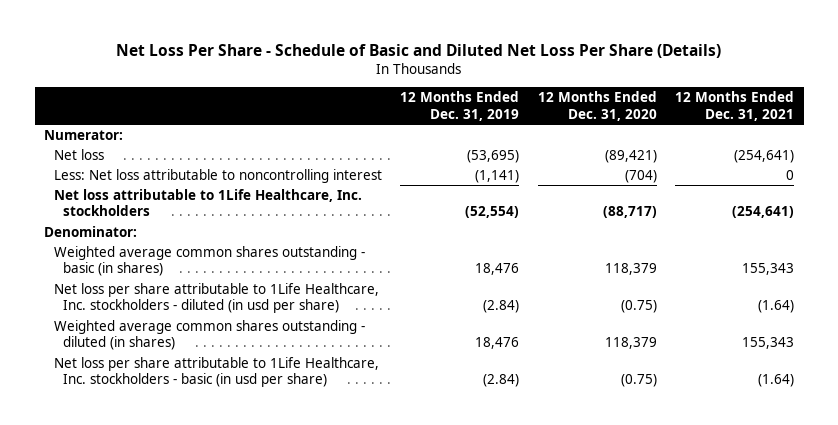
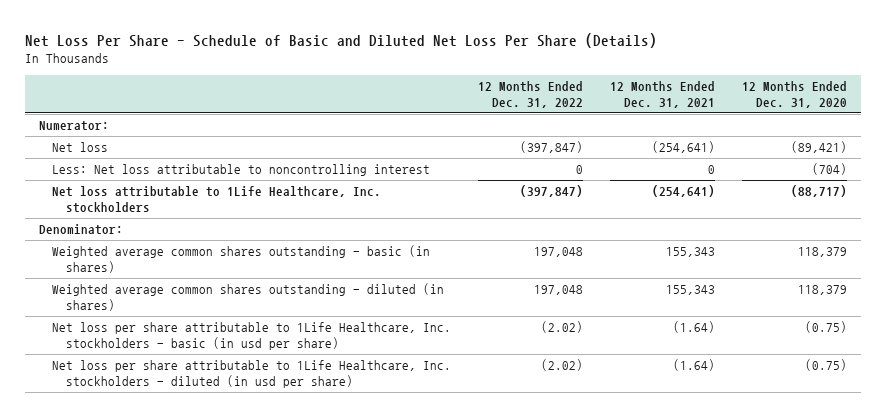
- | 12 Months Ended Dec. 31, 2019 | 12 Months Ended Dec. 31, 2020 | 12 Months Ended Dec. 31, 2021
+ | 12 Months Ended Dec. 31, 2022 | 12 Months Ended Dec. 31, 2021 | 12 Months Ended Dec. 31, 2020
moved down: Net loss per share attributable to 1Life Healthcare, Inc. stockholders - diluted (in usd per share) | (2.02) | (1.64) | (0.75)

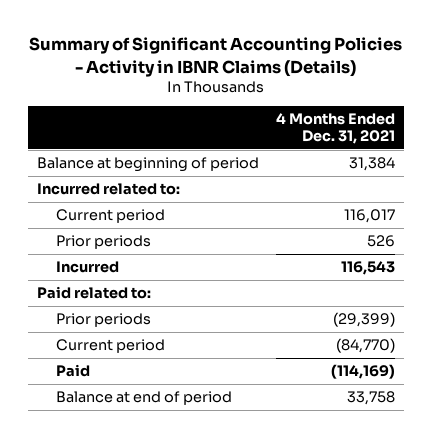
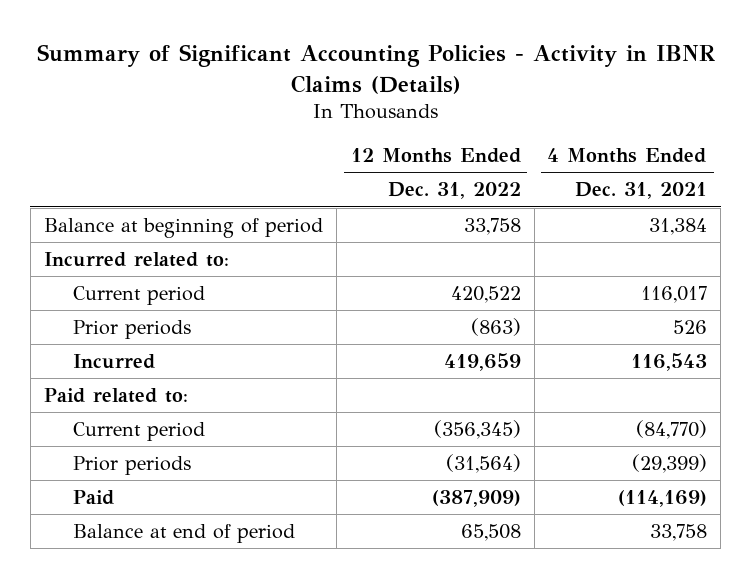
- | 4 Months Ended Dec. 31, 2021
+ | 12 Months Ended Dec. 31, 2022 | 4 Months Ended Dec. 31, 2021
moved down: Prior periods | (31,564) | (29,399)

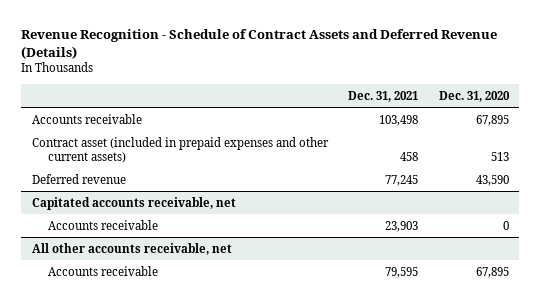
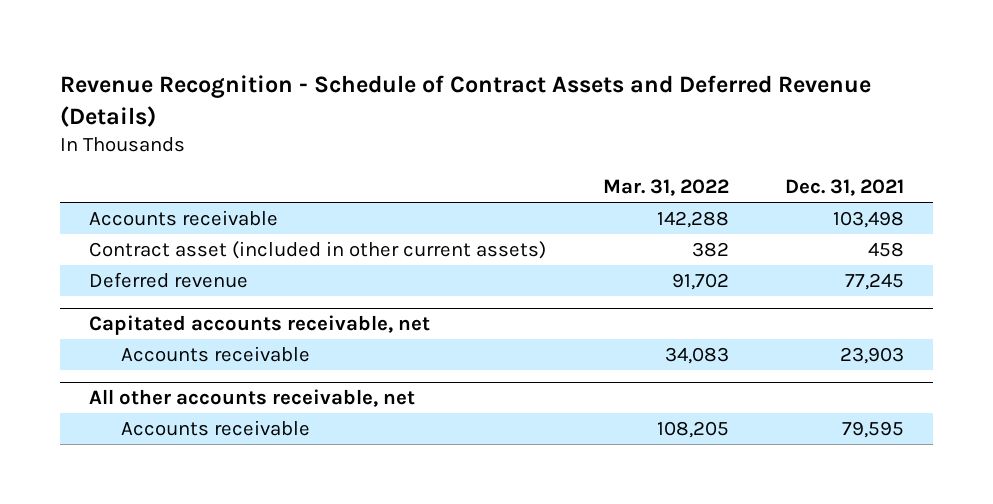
- | Dec. 31, 2021 | Dec. 31, 2020
+ | Mar. 31, 2022 | Dec. 31, 2021
- Contract asset (included in prepaid expenses and other current assets) | 458 | 513
+ Contract asset (included in other current assets) | 382 | 458

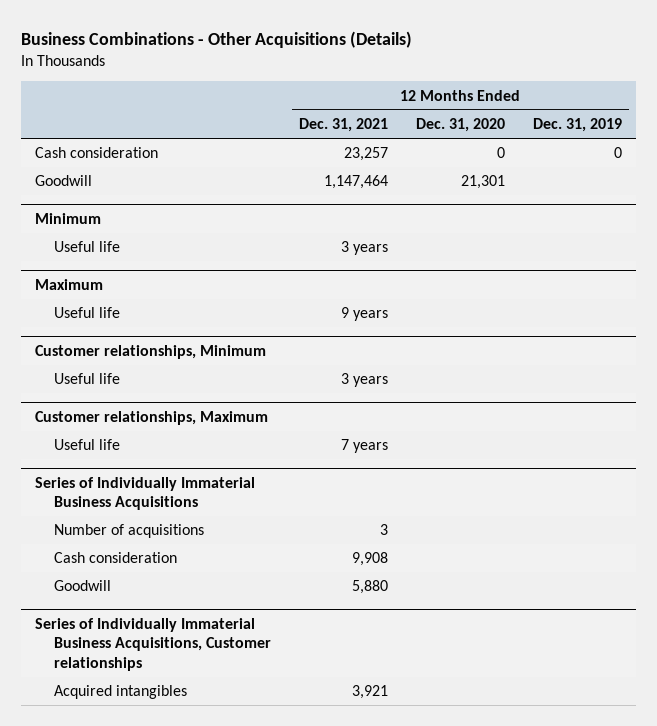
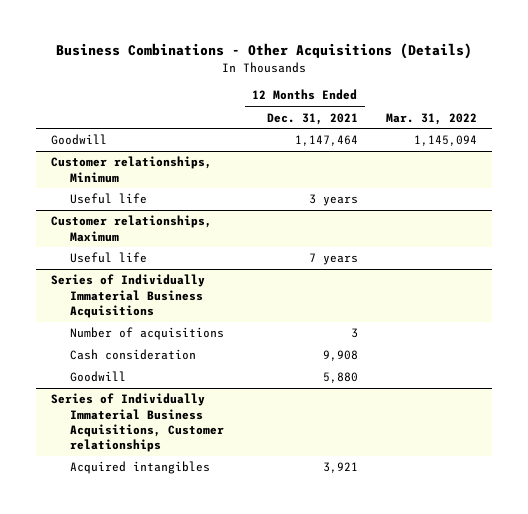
- | 12 Months Ended Dec. 31, 2021 | 12 Months Ended Dec. 31, 2020 | 12 Months Ended Dec. 31, 2019
+ | 12 Months Ended Dec. 31, 2021 | Mar. 31, 2022
- Cash consideration | 23,257 | 0 | 0
- Minimum
- Useful life | 3 years | |
- Maximum
- Useful life | 9 years | |

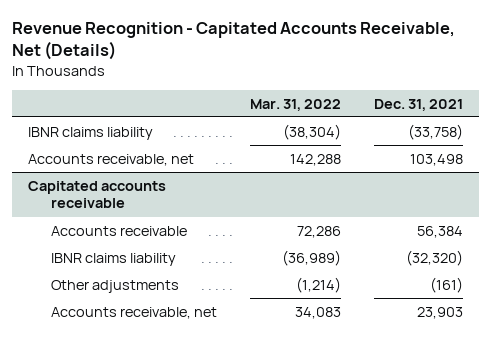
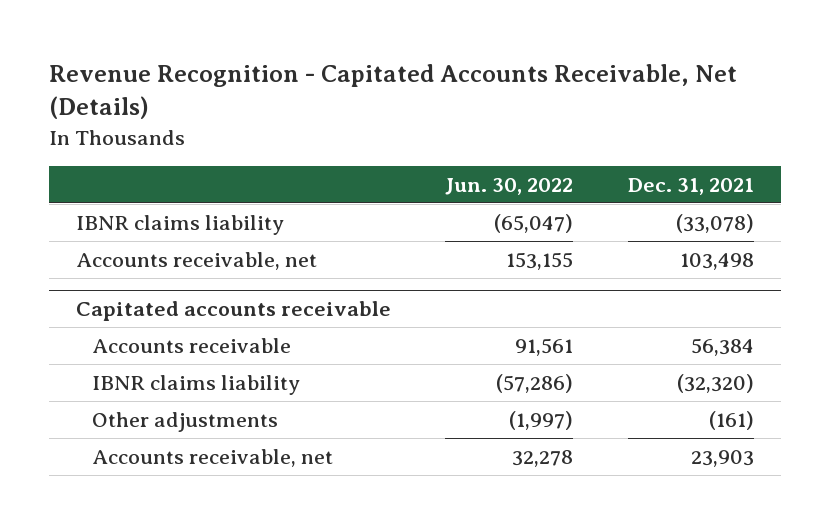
- | Mar. 31, 2022 | Dec. 31, 2021
+ | Jun. 30, 2022 | Dec. 31, 2021
- IBNR claims liability | (38,304) | (33,758)
+ IBNR claims liability | (65,047) | (33,078)

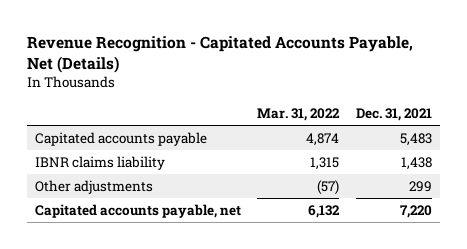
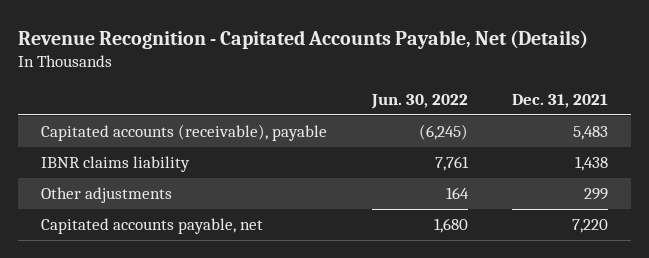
- | Mar. 31, 2022 | Dec. 31, 2021
+ | Jun. 30, 2022 | Dec. 31, 2021
- Capitated accounts payable | 4,874 | 5,483
+ Capitated accounts (receivable), payable | (6,245) | 5,483

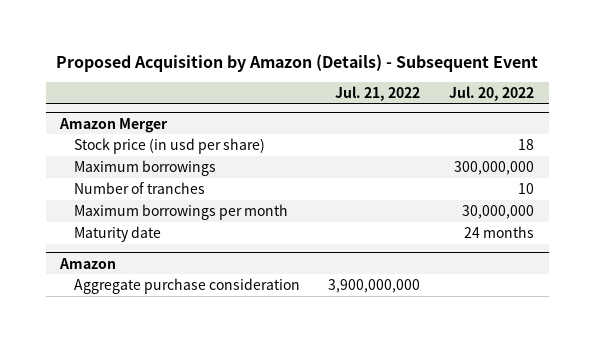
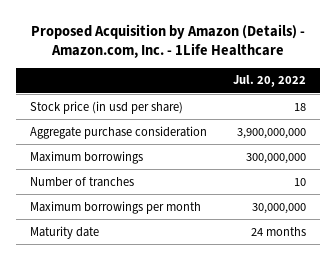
- Proposed Acquisition by Amazon (Details) - Subsequent Event
+ Proposed Acquisition by Amazon (Details) - Amazon.com, Inc. - 1Life Healthcare
- | Jul. 21, 2022 | Jul. 20, 2022
+ | Jul. 20, 2022
- Amazon Merger
+ Aggregate purchase consideration | 3,900,000,000
- Amazon
- Aggregate purchase consideration | 3,900,000,000 |

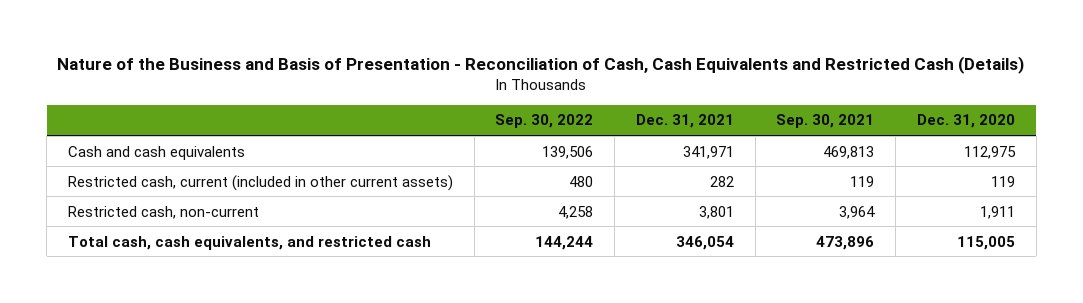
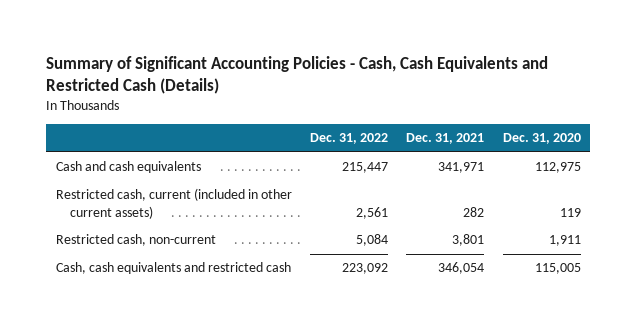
- Nature of the Business and Basis of Presentation - Reconciliation of Cash, Cash Equivalents and Restricted Cash (Details)
+ Summary of Significant Accounting Policies - Cash, Cash Equivalents and Restricted Cash (Details)
- | Sep. 30, 2022 | Dec. 31, 2021 | Sep. 30, 2021 | Dec. 31, 2020
+ | Dec. 31, 2022 | Dec. 31, 2021 | Dec. 31, 2020
- Total cash, cash equivalents, and restricted cash | 144,244 | 346,054 | 473,896 | 115,005
+ Cash, cash equivalents and restricted cash | 223,092 | 346,054 | 115,005

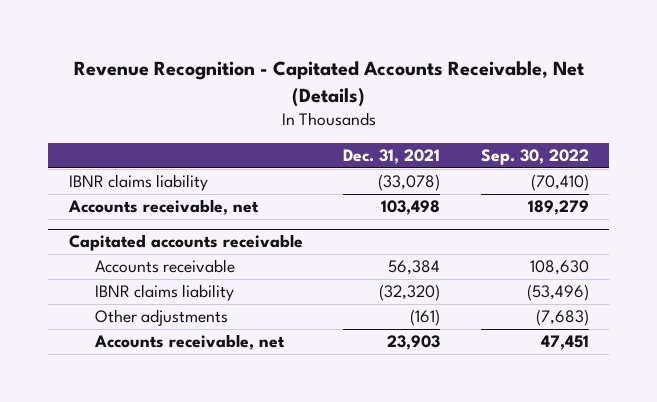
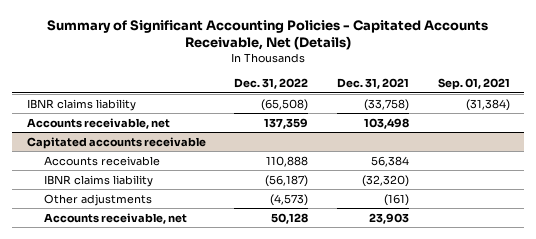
- Revenue Recognition - Capitated Accounts Receivable, Net (Details)
+ Summary of Significant Accounting Policies - Capitated Accounts Receivable, Net (Details)
- | Dec. 31, 2021 | Sep. 30, 2022
+ | Dec. 31, 2022 | Dec. 31, 2021 | Sep. 01, 2021
- IBNR claims liability | (33,078) | (70,410)
+ IBNR claims liability | (65,508) | (33,758) | (31,384)

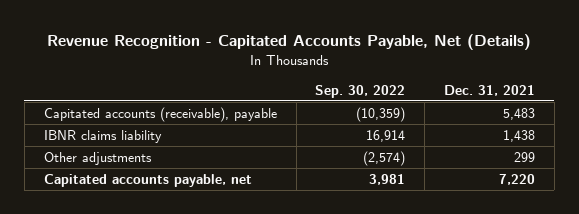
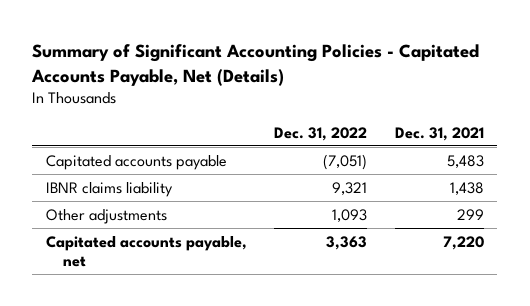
- Revenue Recognition - Capitated Accounts Payable, Net (Details)
+ Summary of Significant Accounting Policies - Capitated Accounts Payable, Net (Details)
- | Sep. 30, 2022 | Dec. 31, 2021
+ | Dec. 31, 2022 | Dec. 31, 2021
- Capitated accounts (receivable), payable | (10,359) | 5,483
+ Capitated accounts payable | (7,051) | 5,483

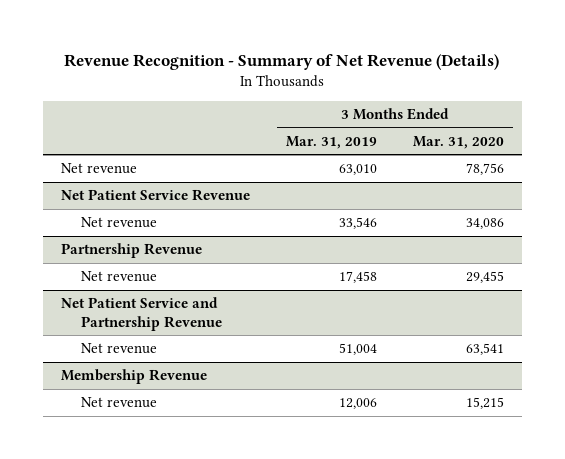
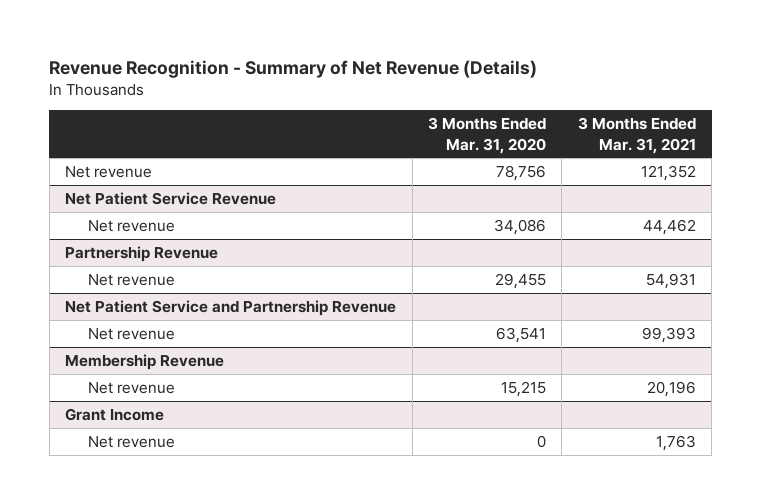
- | 3 Months Ended Mar. 31, 2019 | 3 Months Ended Mar. 31, 2020
+ | 3 Months Ended Mar. 31, 2020 | 3 Months Ended Mar. 31, 2021
+ Grant Income
+ Net revenue | 0 | 1,763

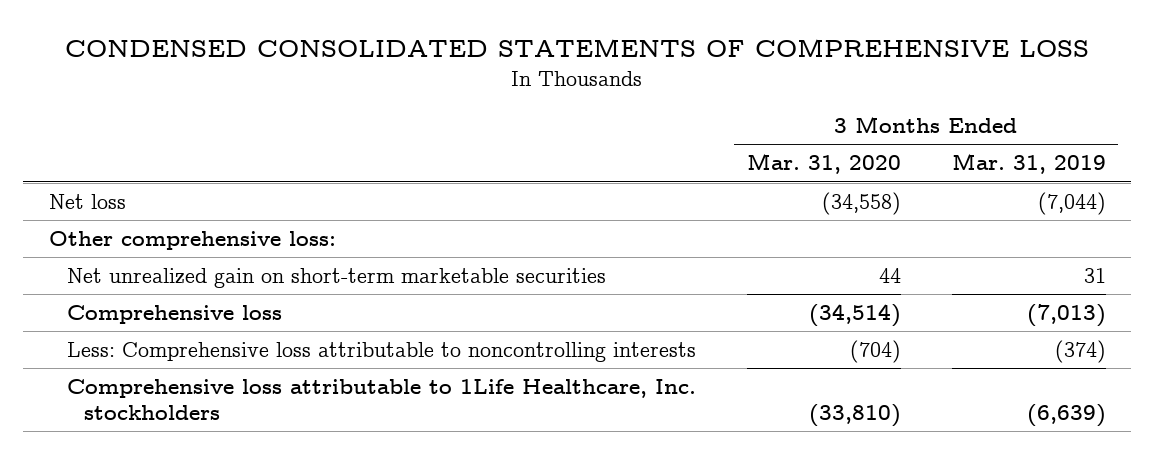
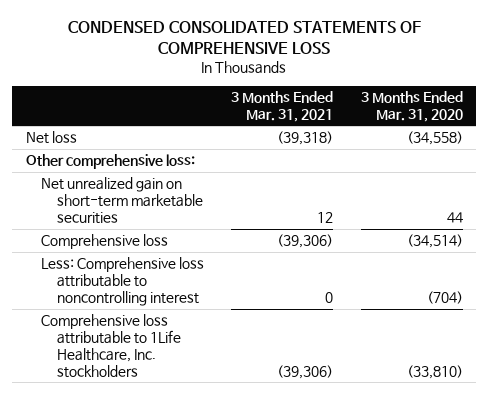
- | 3 Months Ended Mar. 31, 2020 | 3 Months Ended Mar. 31, 2019
+ | 3 Months Ended Mar. 31, 2021 | 3 Months Ended Mar. 31, 2020
- Less: Comprehensive loss attributable to noncontrolling interests | (704) | (374)
+ Less: Comprehensive loss attributable to noncontrolling interest | 0 | (704)

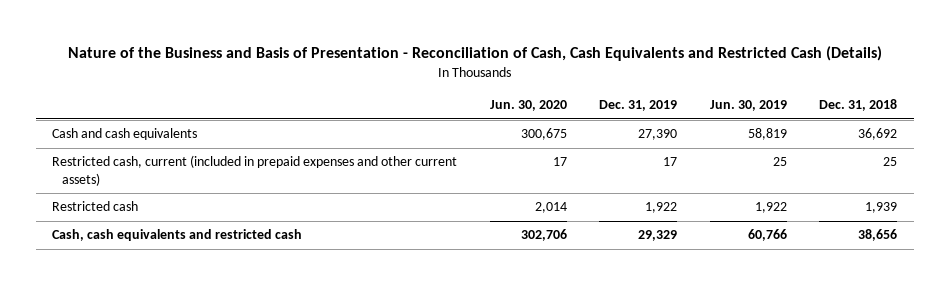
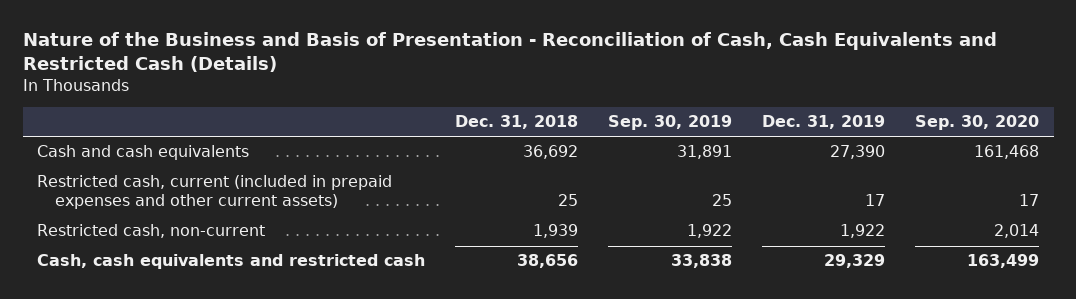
- | Jun. 30, 2020 | Dec. 31, 2019 | Jun. 30, 2019 | Dec. 31, 2018
+ | Dec. 31, 2018 | Sep. 30, 2019 | Dec. 31, 2019 | Sep. 30, 2020
- Restricted cash | 2,014 | 1,922 | 1,922 | 1,939
+ Restricted cash, non-current | 1,939 | 1,922 | 1,922 | 2,014

